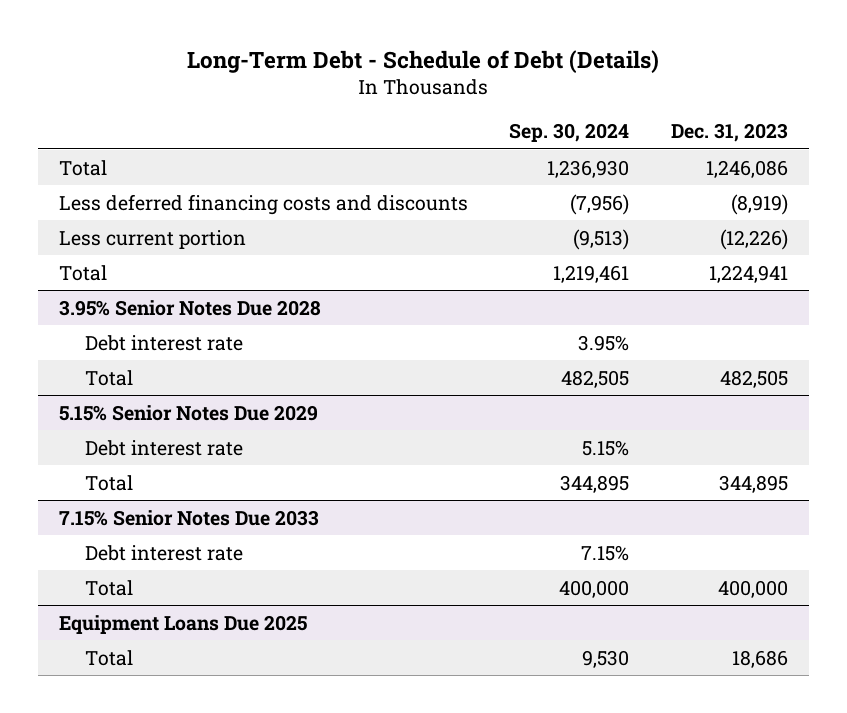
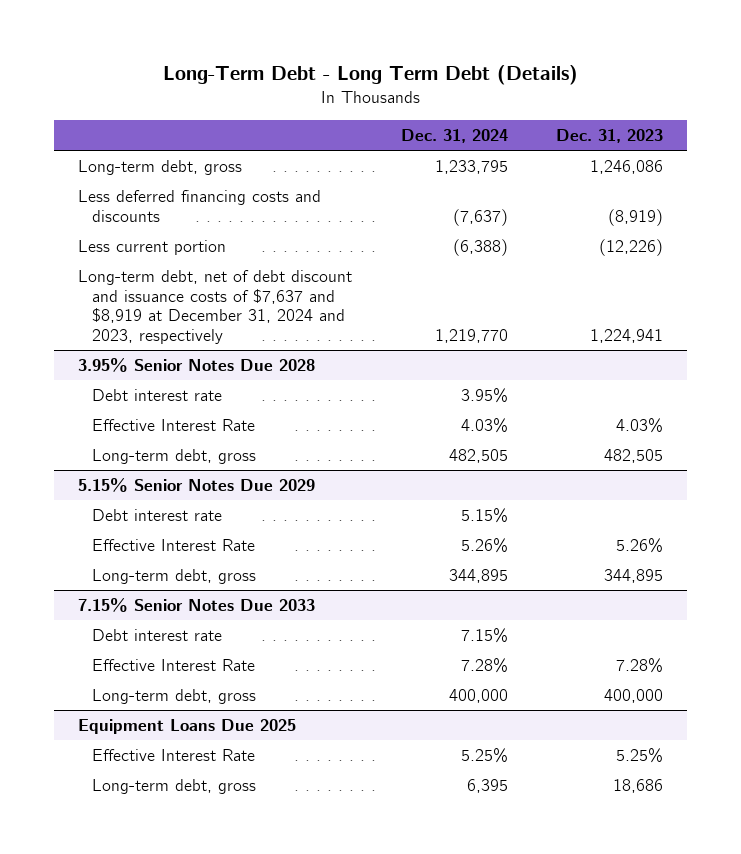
- Long-Term Debt - Schedule of Debt (Details)
+ Long-Term Debt - Long Term Debt (Details)
- | Sep. 30, 2024 | Dec. 31, 2023
+ | Dec. 31, 2024 | Dec. 31, 2023
- Total | 1,236,930 | 1,246,086
+ Long-term debt, gross | 1,233,795 | 1,246,086
- Total | 1,219,461 | 1,224,941
+ Long-term debt, net of debt discount and issuance costs of $7,637 and $8,919 at December 31, 2024 and 2023, respectively | 1,219,770 | 1,224,941
@ 3.95% Senior Notes Due 2028
- Total | 482,505 | 482,505
+ Effective Interest Rate | 4.03% | 4.03%
+ Long-term debt, gross | 482,505 | 482,505
@ 5.15% Senior Notes Due 2029
- Total | 344,895 | 344,895
+ Effective Interest Rate | 5.26% | 5.26%
+ Long-term debt, gross | 344,895 | 344,895
@ 7.15% Senior Notes Due 2033
- Total | 400,000 | 400,000
+ Effective Interest Rate | 7.28% | 7.28%
+ Long-term debt, gross | 400,000 | 400,000
@ Equipment Loans Due 2025
- Total | 9,530 | 18,686
+ Effective Interest Rate | 5.25% | 5.25%
+ Long-term debt, gross | 6,395 | 18,686

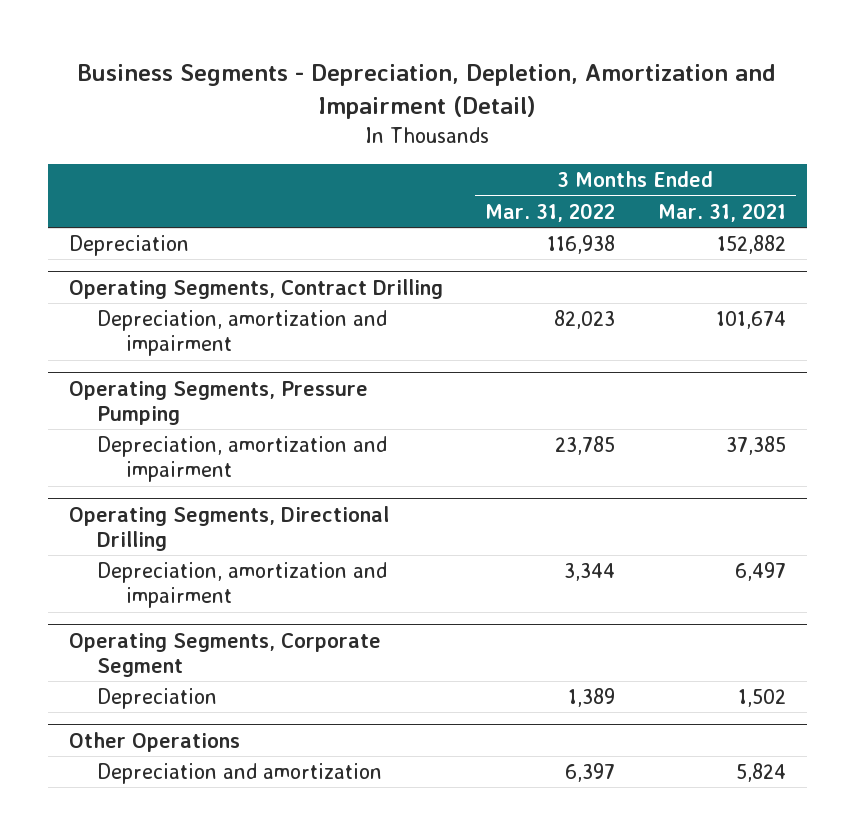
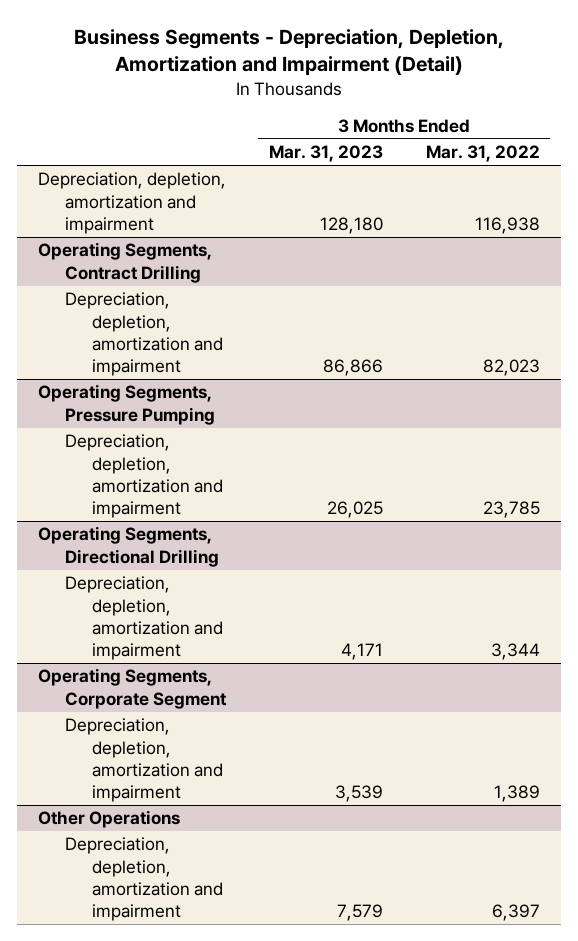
- | 3 Months Ended Mar. 31, 2022 | 3 Months Ended Mar. 31, 2021
+ | 3 Months Ended Mar. 31, 2023 | 3 Months Ended Mar. 31, 2022
- Depreciation | 116,938 | 152,882
+ Depreciation, depletion, amortization and impairment | 128,180 | 116,938
@ Operating Segments, Contract Drilling
- Depreciation, amortization and impairment | 82,023 | 101,674
+ Depreciation, depletion, amortization and impairment | 86,866 | 82,023
@ Operating Segments, Pressure Pumping
- Depreciation, amortization and impairment | 23,785 | 37,385
+ Depreciation, depletion, amortization and impairment | 26,025 | 23,785
@ Operating Segments, Directional Drilling
- Depreciation, amortization and impairment | 3,344 | 6,497
+ Depreciation, depletion, amortization and impairment | 4,171 | 3,344
@ Operating Segments, Corporate Segment
- Depreciation | 1,389 | 1,502
+ Depreciation, depletion, amortization and impairment | 3,539 | 1,389
@ Other Operations
- Depreciation and amortization | 6,397 | 5,824
+ Depreciation, depletion, amortization and impairment | 7,579 | 6,397

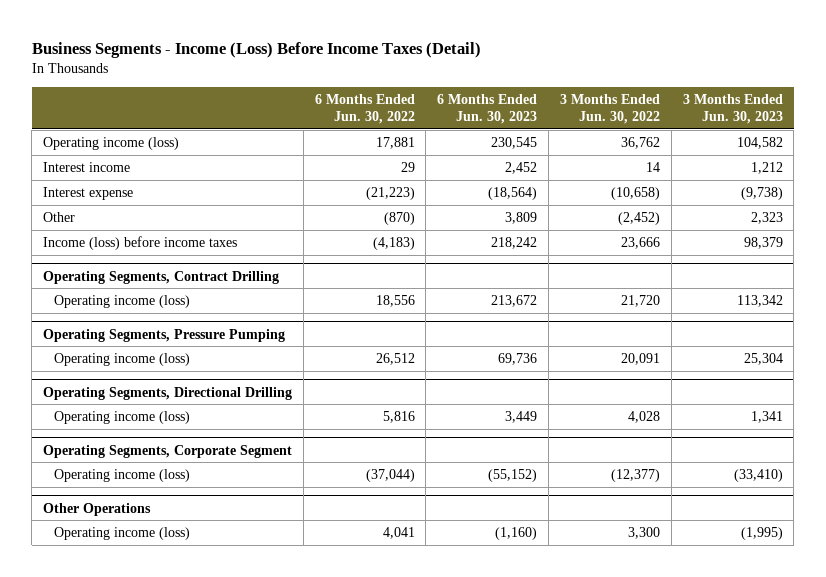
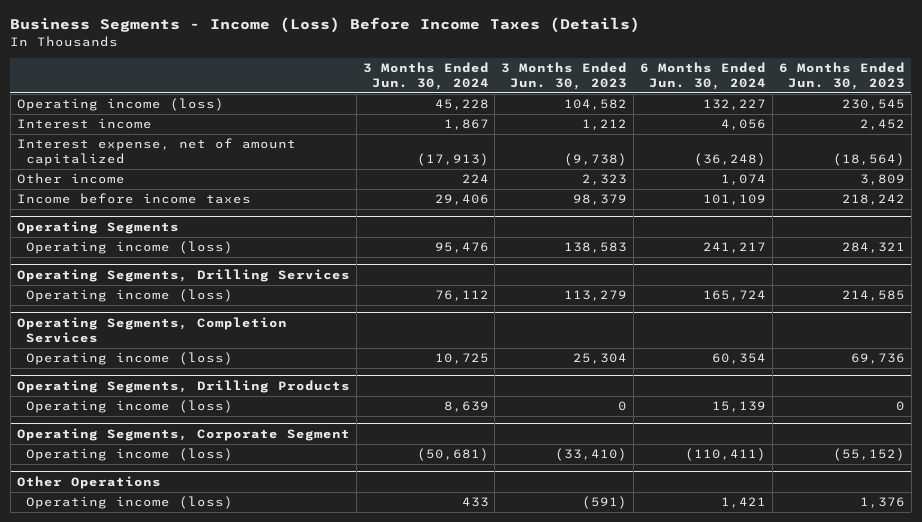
- Business Segments - Income (Loss) Before Income Taxes (Detail)
+ Business Segments - Income (Loss) Before Income Taxes (Details)
- | 6 Months Ended Jun. 30, 2022 | 6 Months Ended Jun. 30, 2023 | 3 Months Ended Jun. 30, 2022 | 3 Months Ended Jun. 30, 2023
+ | 3 Months Ended Jun. 30, 2024 | 3 Months Ended Jun. 30, 2023 | 6 Months Ended Jun. 30, 2024 | 6 Months Ended Jun. 30, 2023
- Interest expense | (21,223) | (18,564) | (10,658) | (9,738)
- Other | (870) | 3,809 | (2,452) | 2,323
- Income (loss) before income taxes | (4,183) | 218,242 | 23,666 | 98,379
- Operating Segments, Contract Drilling
- Operating income (loss) | 18,556 | 213,672 | 21,720 | 113,342
- Operating Segments, Pressure Pumping
+ Interest expense, net of amount capitalized | (17,913) | (9,738) | (36,248) | (18,564)
+ Other income | 224 | 2,323 | 1,074 | 3,809
+ Income before income taxes | 29,406 | 98,379 | 101,109 | 218,242
+ Operating Segments
+ Operating income (loss) | 95,476 | 138,583 | 241,217 | 284,321
+ Operating Segments, Drilling Services
+ Operating income (loss) | 76,112 | 113,279 | 165,724 | 214,585
+ Operating Segments, Completion Services
- Operating Segments, Directional Drilling
- Operating income (loss) | 5,816 | 3,449 | 4,028 | 1,341
+ Operating Segments, Drilling Products
+ Operating income (loss) | 8,639 | 0 | 15,139 | 0
@ Other Operations
- Operating income (loss) | 4,041 | (1,160) | 3,300 | (1,995)
+ Operating income (loss) | 433 | (591) | 1,421 | 1,376

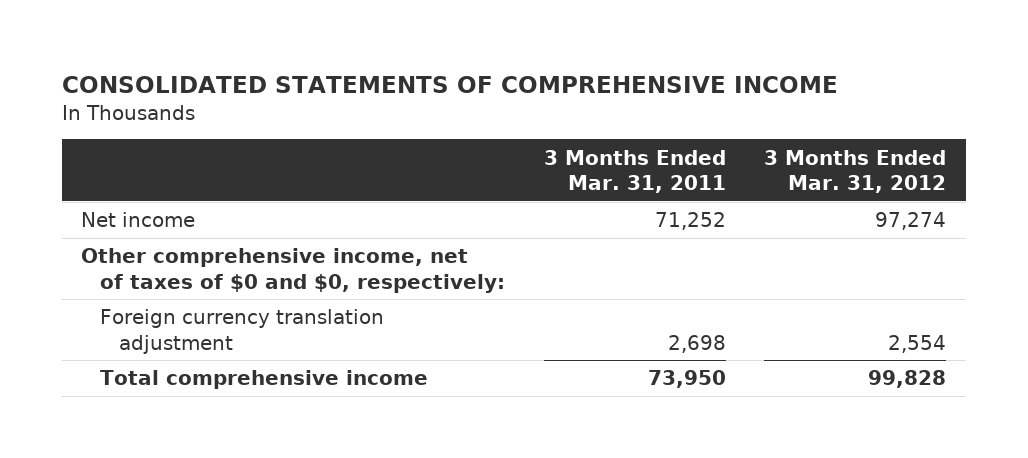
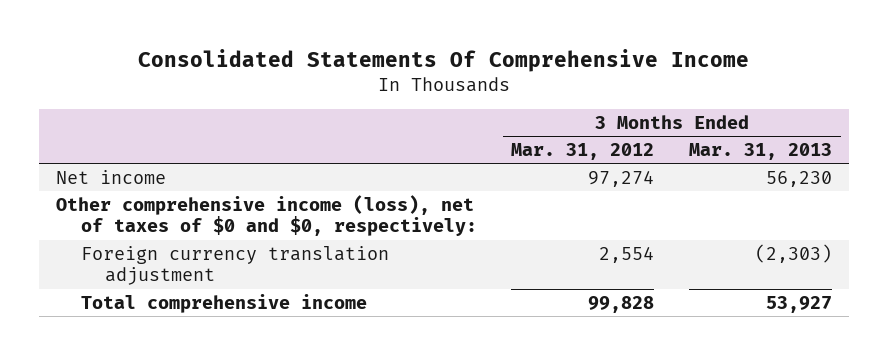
- CONSOLIDATED STATEMENTS OF COMPREHENSIVE INCOME
+ Consolidated Statements Of Comprehensive Income
- | 3 Months Ended Mar. 31, 2011 | 3 Months Ended Mar. 31, 2012
+ | 3 Months Ended Mar. 31, 2012 | 3 Months Ended Mar. 31, 2013
- Other comprehensive income, net of taxes of $0 and $0, respectively:
+ Other comprehensive income (loss), net of taxes of $0 and $0, respectively:

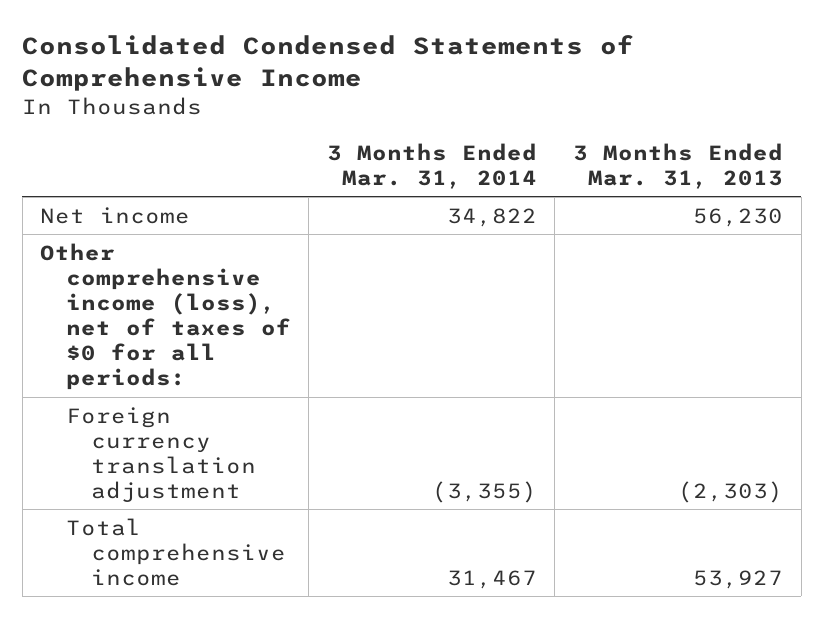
- Consolidated Statements Of Comprehensive Income
+ Consolidated Condensed Statements of Comprehensive Income
- | 3 Months Ended Mar. 31, 2012 | 3 Months Ended Mar. 31, 2013
+ | 3 Months Ended Mar. 31, 2014 | 3 Months Ended Mar. 31, 2013
- Other comprehensive income (loss), net of taxes of $0 and $0, respectively:
+ Other comprehensive income (loss), net of taxes of $0 for all periods:

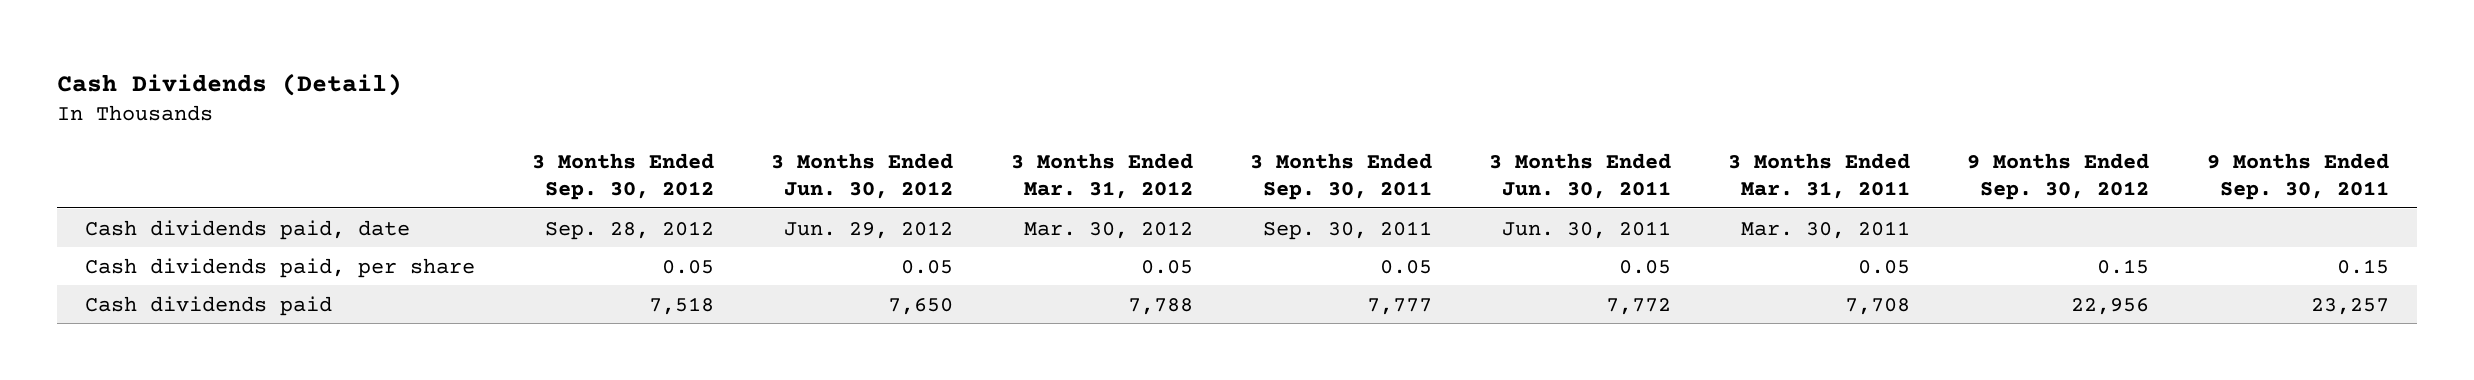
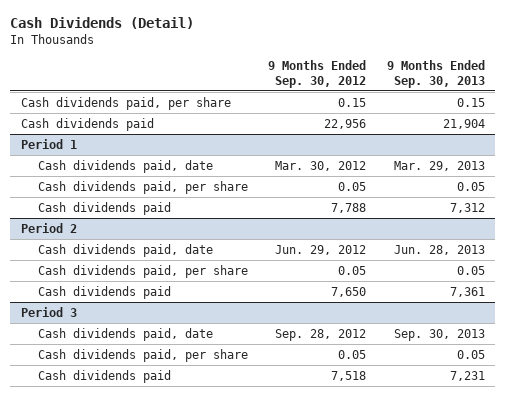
- | 3 Months Ended Sep. 30, 2012 | 3 Months Ended Jun. 30, 2012 | 3 Months Ended Mar. 31, 2012 | 3 Months Ended Sep. 30, 2011 | 3 Months Ended Jun. 30, 2011 | 3 Months Ended Mar. 31, 2011 | 9 Months Ended Sep. 30, 2012 | 9 Months Ended Sep. 30, 2011
+ | 9 Months Ended Sep. 30, 2012 | 9 Months Ended Sep. 30, 2013
- Cash dividends paid, date | Sep. 28, 2012 | Jun. 29, 2012 | Mar. 30, 2012 | Sep. 30, 2011 | Jun. 30, 2011 | Mar. 30, 2011 | |
+ Period 1
+ Cash dividends paid, date | Mar. 30, 2012 | Mar. 29, 2013
+ Cash dividends paid, per share | 0.05 | 0.05
+ Cash dividends paid | 7,788 | 7,312
+ Period 2
+ Cash dividends paid, date | Jun. 29, 2012 | Jun. 28, 2013
+ Cash dividends paid, per share | 0.05 | 0.05
+ Cash dividends paid | 7,650 | 7,361
+ Period 3
+ Cash dividends paid, date | Sep. 28, 2012 | Sep. 30, 2013
+ Cash dividends paid, per share | 0.05 | 0.05
+ Cash dividends paid | 7,518 | 7,231

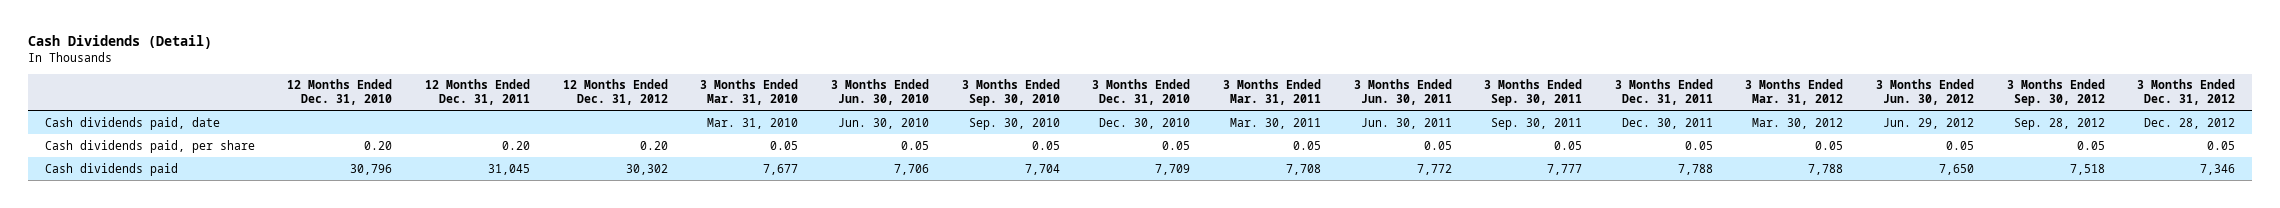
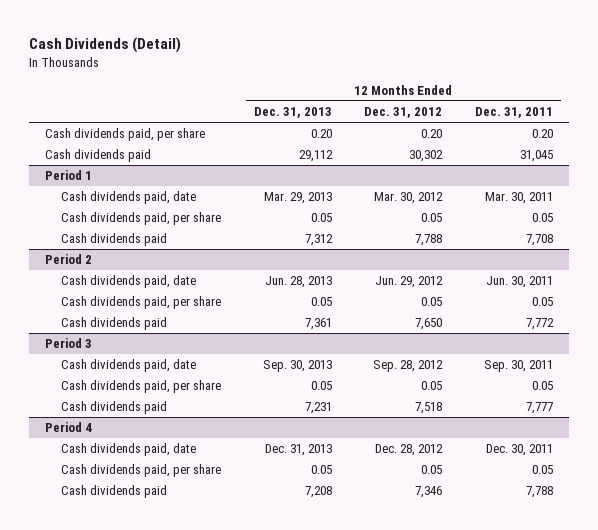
- | 12 Months Ended Dec. 31, 2010 | 12 Months Ended Dec. 31, 2011 | 12 Months Ended Dec. 31, 2012 | 3 Months Ended Mar. 31, 2010 | 3 Months Ended Jun. 30, 2010 | 3 Months Ended Sep. 30, 2010 | 3 Months Ended Dec. 31, 2010 | 3 Months Ended Mar. 31, 2011 | 3 Months Ended Jun. 30, 2011 | 3 Months Ended Sep. 30, 2011 | 3 Months Ended Dec. 31, 2011 | 3 Months Ended Mar. 31, 2012 | 3 Months Ended Jun. 30, 2012 | 3 Months Ended Sep. 30, 2012 | 3 Months Ended Dec. 31, 2012
+ | 12 Months Ended Dec. 31, 2013 | 12 Months Ended Dec. 31, 2012 | 12 Months Ended Dec. 31, 2011
- Cash dividends paid, date | | | | Mar. 31, 2010 | Jun. 30, 2010 | Sep. 30, 2010 | Dec. 30, 2010 | Mar. 30, 2011 | Jun. 30, 2011 | Sep. 30, 2011 | Dec. 30, 2011 | Mar. 30, 2012 | Jun. 29, 2012 | Sep. 28, 2012 | Dec. 28, 2012
+ Period 1
+ Cash dividends paid, date | Mar. 29, 2013 | Mar. 30, 2012 | Mar. 30, 2011
+ Cash dividends paid, per share | 0.05 | 0.05 | 0.05
+ Cash dividends paid | 7,312 | 7,788 | 7,708
+ Period 2
+ Cash dividends paid, date | Jun. 28, 2013 | Jun. 29, 2012 | Jun. 30, 2011
+ Cash dividends paid, per share | 0.05 | 0.05 | 0.05
+ Cash dividends paid | 7,361 | 7,650 | 7,772
+ Period 3
+ Cash dividends paid, date | Sep. 30, 2013 | Sep. 28, 2012 | Sep. 30, 2011
+ Cash dividends paid, per share | 0.05 | 0.05 | 0.05
+ Cash dividends paid | 7,231 | 7,518 | 7,777
+ Period 4
+ Cash dividends paid, date | Dec. 31, 2013 | Dec. 28, 2012 | Dec. 30, 2011
+ Cash dividends paid, per share | 0.05 | 0.05 | 0.05
+ Cash dividends paid | 7,208 | 7,346 | 7,788

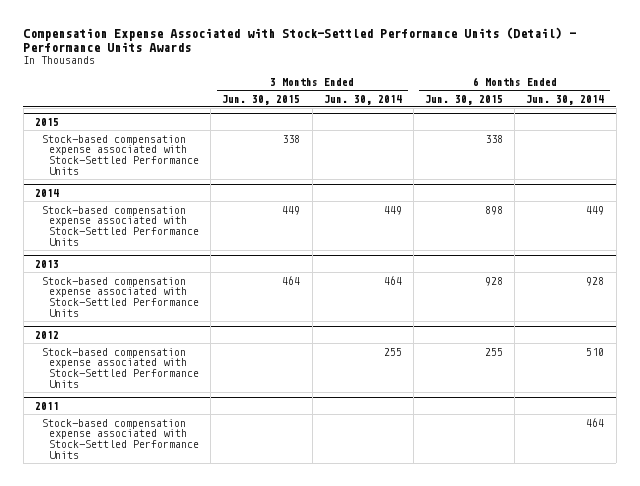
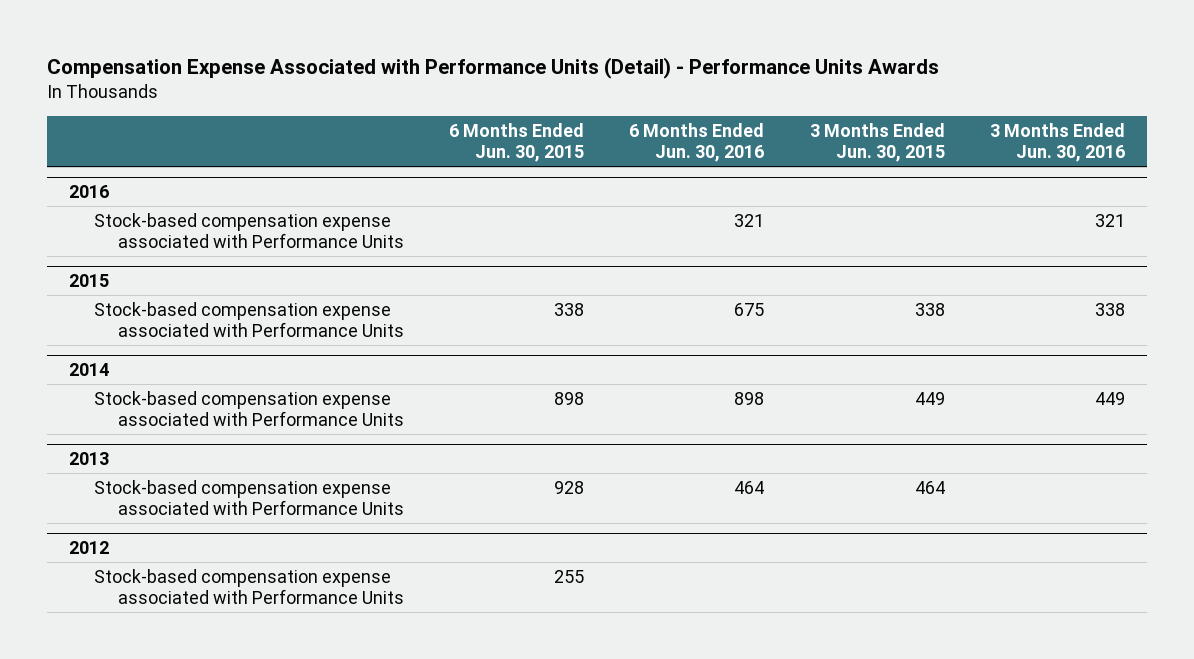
- Compensation Expense Associated with Stock-Settled Performance Units (Detail) - Performance Units Awards
+ Compensation Expense Associated with Performance Units (Detail) - Performance Units Awards
- | 3 Months Ended Jun. 30, 2015 | 3 Months Ended Jun. 30, 2014 | 6 Months Ended Jun. 30, 2015 | 6 Months Ended Jun. 30, 2014
+ | 6 Months Ended Jun. 30, 2015 | 6 Months Ended Jun. 30, 2016 | 3 Months Ended Jun. 30, 2015 | 3 Months Ended Jun. 30, 2016
+ 2016
+ Stock-based compensation expense associated with Performance Units | | 321 | | 321
@ 2015
- Stock-based compensation expense associated with Stock-Settled Performance Units | 338 | | 338 |
+ Stock-based compensation expense associated with Performance Units | 338 | 675 | 338 | 338
@ 2014
- Stock-based compensation expense associated with Stock-Settled Performance Units | 449 | 449 | 898 | 449
+ Stock-based compensation expense associated with Performance Units | 898 | 898 | 449 | 449
@ 2013
- Stock-based compensation expense associated with Stock-Settled Performance Units | 464 | 464 | 928 | 928
+ Stock-based compensation expense associated with Performance Units | 928 | 464 | 464 |
@ 2012
- Stock-based compensation expense associated with Stock-Settled Performance Units | | 255 | 255 | 510
- 2011
- Stock-based compensation expense associated with Stock-Settled Performance Units | | | | 464
@ 2012
+ Stock-based compensation expense associated with Performance Units | 255 | | |

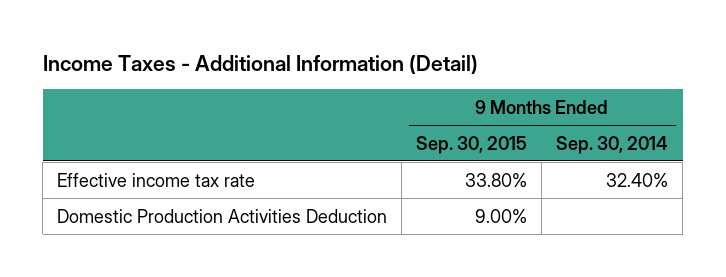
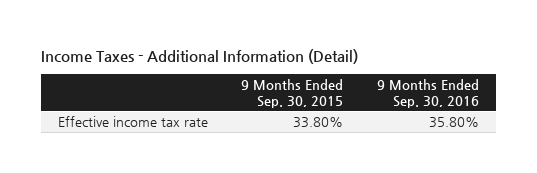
- | 9 Months Ended Sep. 30, 2015 | 9 Months Ended Sep. 30, 2014
+ | 9 Months Ended Sep. 30, 2015 | 9 Months Ended Sep. 30, 2016
- Domestic Production Activities Deduction | 9.00% |

